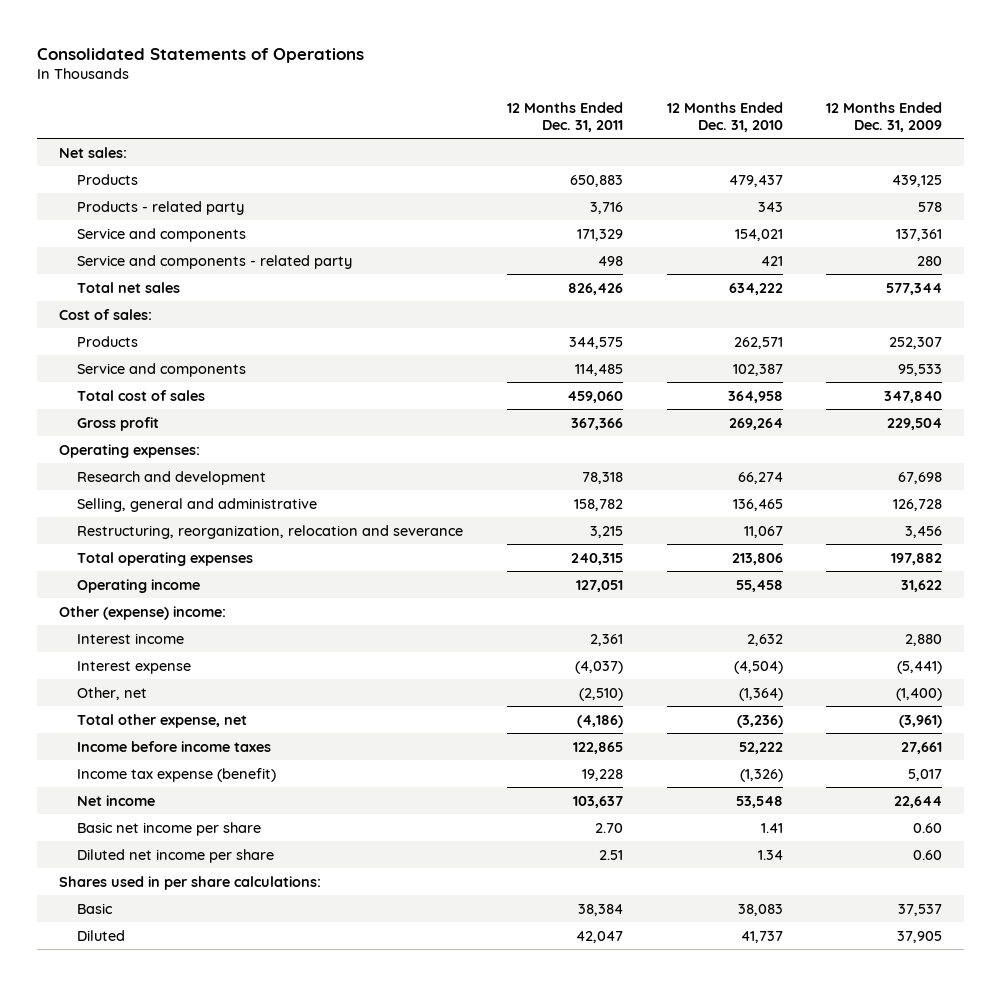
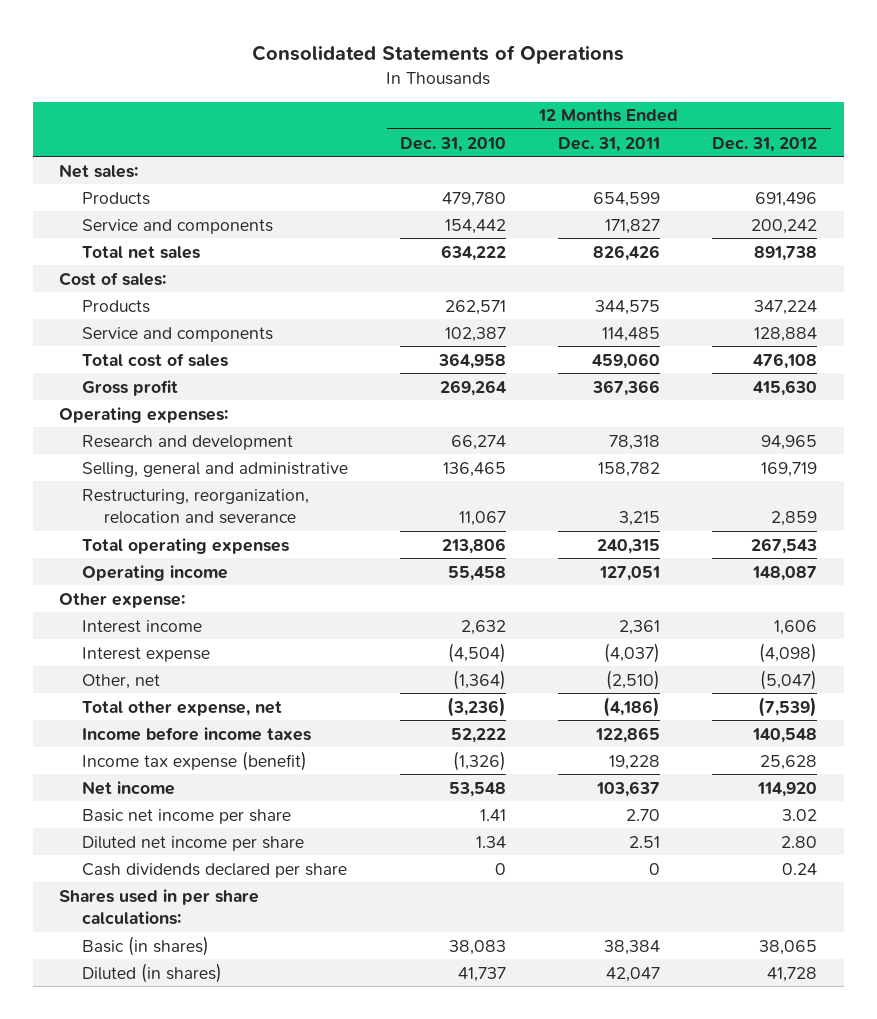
- | 12 Months Ended Dec. 31, 2011 | 12 Months Ended Dec. 31, 2010 | 12 Months Ended Dec. 31, 2009
+ | 12 Months Ended Dec. 31, 2010 | 12 Months Ended Dec. 31, 2011 | 12 Months Ended Dec. 31, 2012
- Products | 650,883 | 479,437 | 439,125
- Products - related party | 3,716 | 343 | 578
- Service and components | 171,329 | 154,021 | 137,361
- Service and components - related party | 498 | 421 | 280
+ Products | 479,780 | 654,599 | 691,496
+ Service and components | 154,442 | 171,827 | 200,242
- Other (expense) income:
+ Other expense:
+ Cash dividends declared per share | 0 | 0 | 0.24
- Basic | 38,384 | 38,083 | 37,537
- Diluted | 42,047 | 41,737 | 37,905
+ Basic (in shares) | 38,083 | 38,384 | 38,065
+ Diluted (in shares) | 41,737 | 42,047 | 41,728

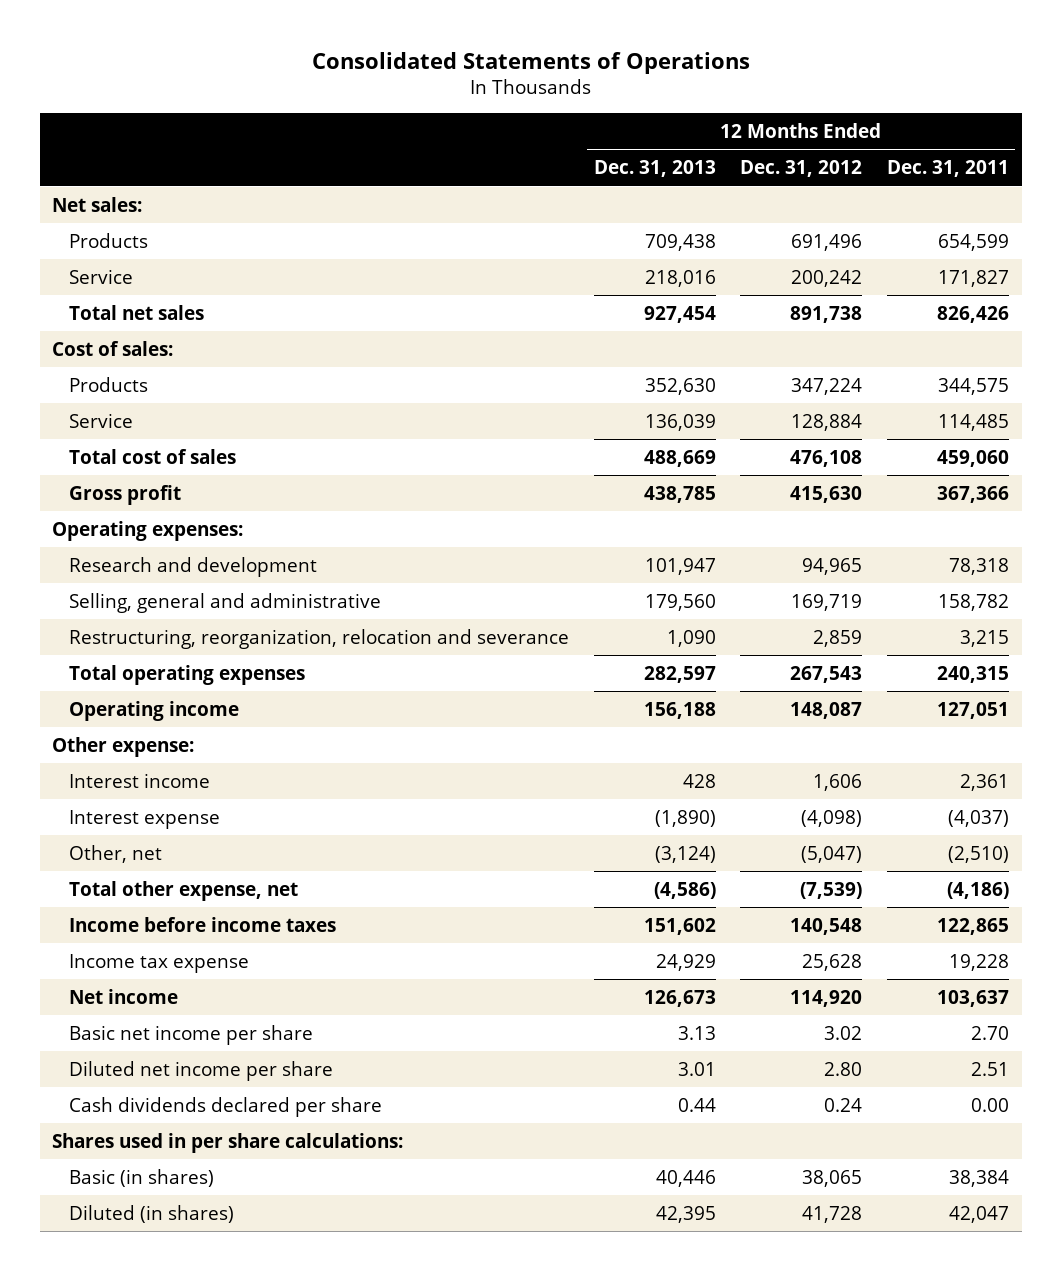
- | 12 Months Ended Dec. 31, 2010 | 12 Months Ended Dec. 31, 2011 | 12 Months Ended Dec. 31, 2012
+ | 12 Months Ended Dec. 31, 2013 | 12 Months Ended Dec. 31, 2012 | 12 Months Ended Dec. 31, 2011
- Service and components | 154,442 | 171,827 | 200,242
+ Service | 218,016 | 200,242 | 171,827
- Service and components | 102,387 | 114,485 | 128,884
+ Service | 136,039 | 128,884 | 114,485
- Income tax expense (benefit) | (1,326) | 19,228 | 25,628
+ Income tax expense | 24,929 | 25,628 | 19,228
- Cash dividends declared per share | 0 | 0 | 0.24
+ Cash dividends declared per share | 0.44 | 0.24 | 0.00

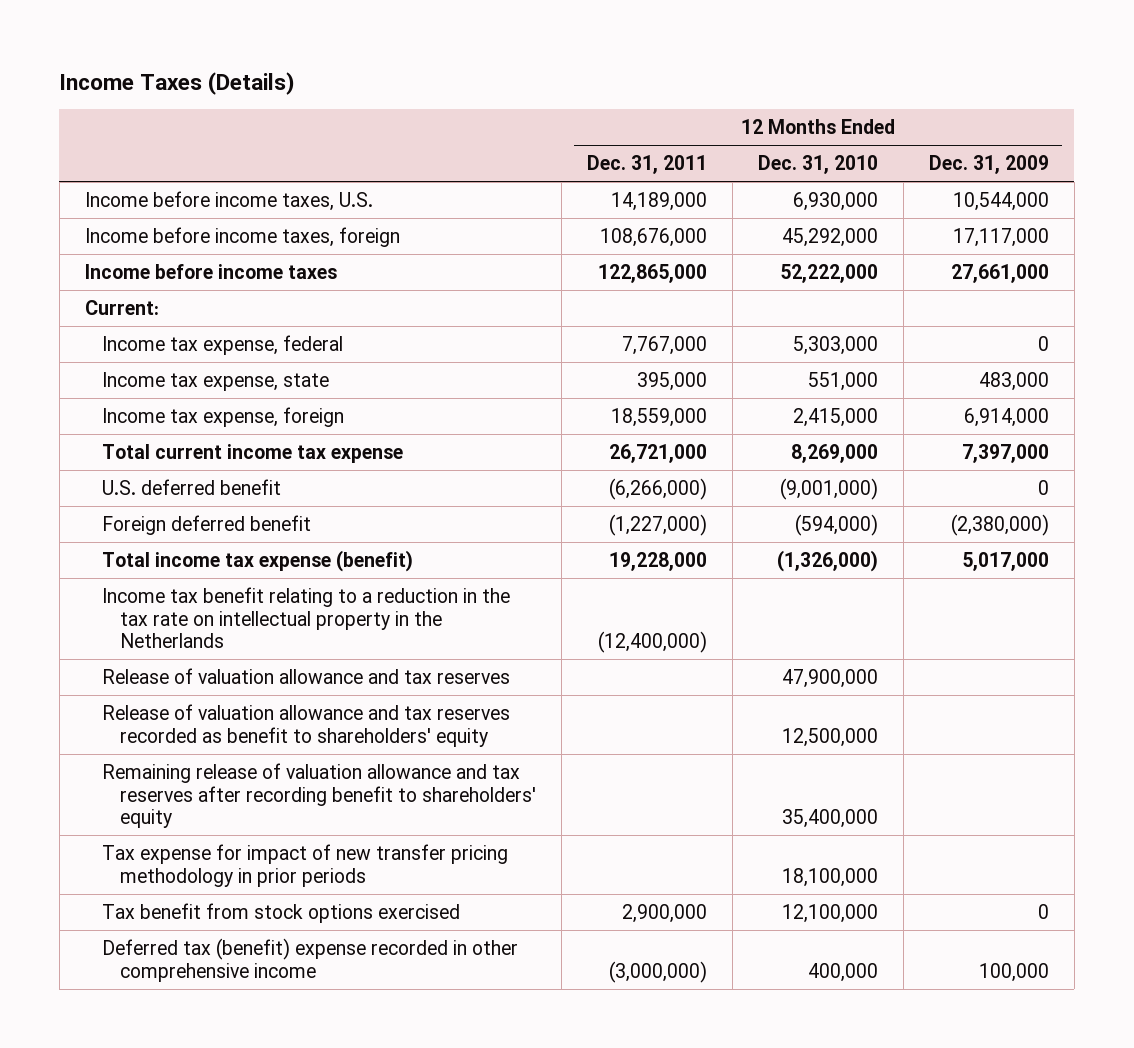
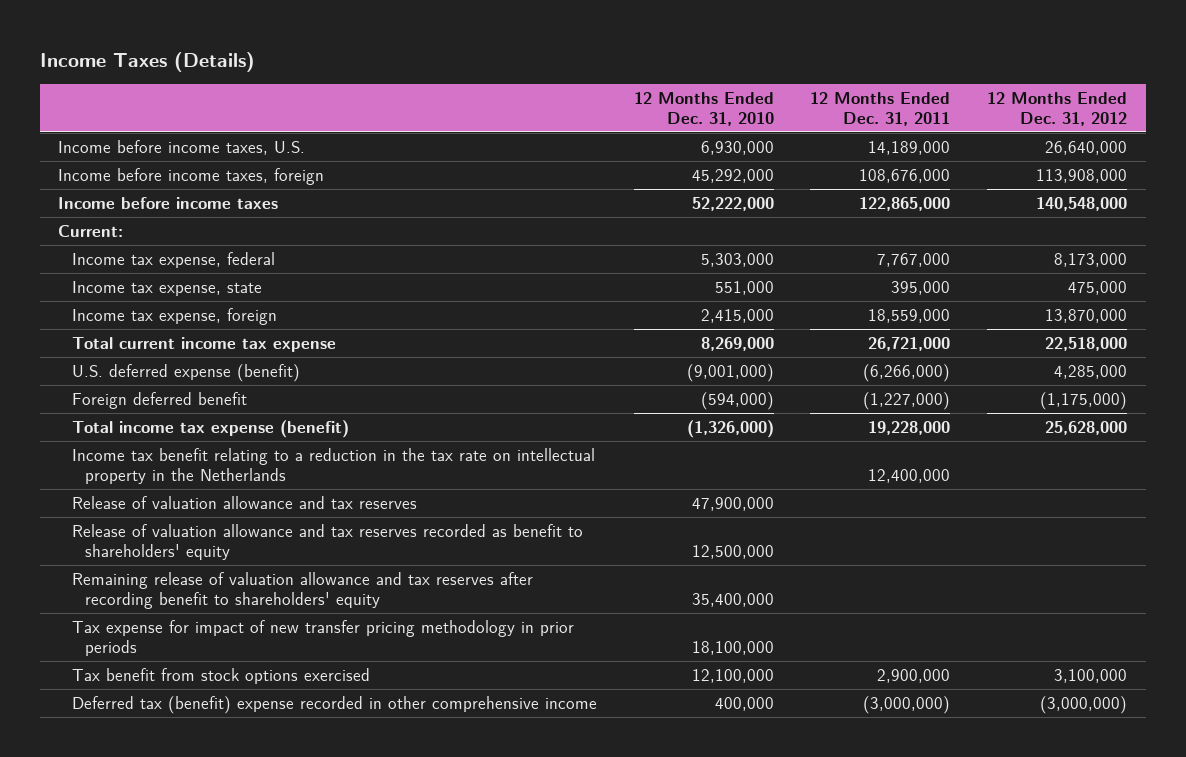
- | 12 Months Ended Dec. 31, 2011 | 12 Months Ended Dec. 31, 2010 | 12 Months Ended Dec. 31, 2009
+ | 12 Months Ended Dec. 31, 2010 | 12 Months Ended Dec. 31, 2011 | 12 Months Ended Dec. 31, 2012
- U.S. deferred benefit | (6,266,000) | (9,001,000) | 0
+ U.S. deferred expense (benefit) | (9,001,000) | (6,266,000) | 4,285,000
- Income tax benefit relating to a reduction in the tax rate on intellectual property in the Netherlands | (12,400,000) | |
+ Income tax benefit relating to a reduction in the tax rate on intellectual property in the Netherlands | | 12,400,000 |

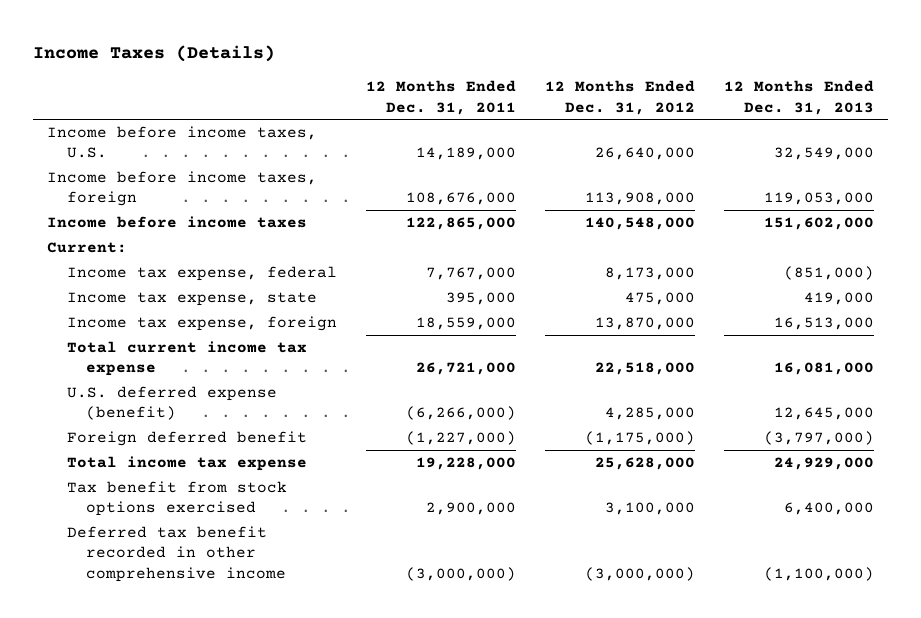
- | 12 Months Ended Dec. 31, 2010 | 12 Months Ended Dec. 31, 2011 | 12 Months Ended Dec. 31, 2012
+ | 12 Months Ended Dec. 31, 2011 | 12 Months Ended Dec. 31, 2012 | 12 Months Ended Dec. 31, 2013
- Total income tax expense (benefit) | (1,326,000) | 19,228,000 | 25,628,000
- Income tax benefit relating to a reduction in the tax rate on intellectual property in the Netherlands | | 12,400,000 |
- Release of valuation allowance and tax reserves | 47,900,000 | |
- Release of valuation allowance and tax reserves recorded as benefit to shareholders' equity | 12,500,000 | |
- Remaining release of valuation allowance and tax reserves after recording benefit to shareholders' equity | 35,400,000 | |
- Tax expense for impact of new transfer pricing methodology in prior periods | 18,100,000 | |
+ Total income tax expense | 19,228,000 | 25,628,000 | 24,929,000
- Deferred tax (benefit) expense recorded in other comprehensive income | 400,000 | (3,000,000) | (3,000,000)
+ Deferred tax benefit recorded in other comprehensive income | (3,000,000) | (3,000,000) | (1,100,000)

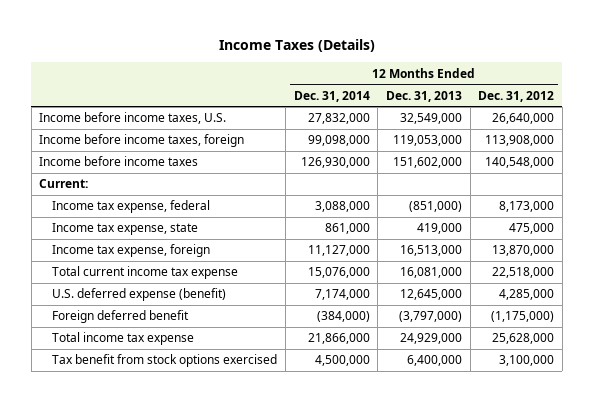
- | 12 Months Ended Dec. 31, 2011 | 12 Months Ended Dec. 31, 2012 | 12 Months Ended Dec. 31, 2013
+ | 12 Months Ended Dec. 31, 2014 | 12 Months Ended Dec. 31, 2013 | 12 Months Ended Dec. 31, 2012
- Deferred tax benefit recorded in other comprehensive income | (3,000,000) | (3,000,000) | (1,100,000)

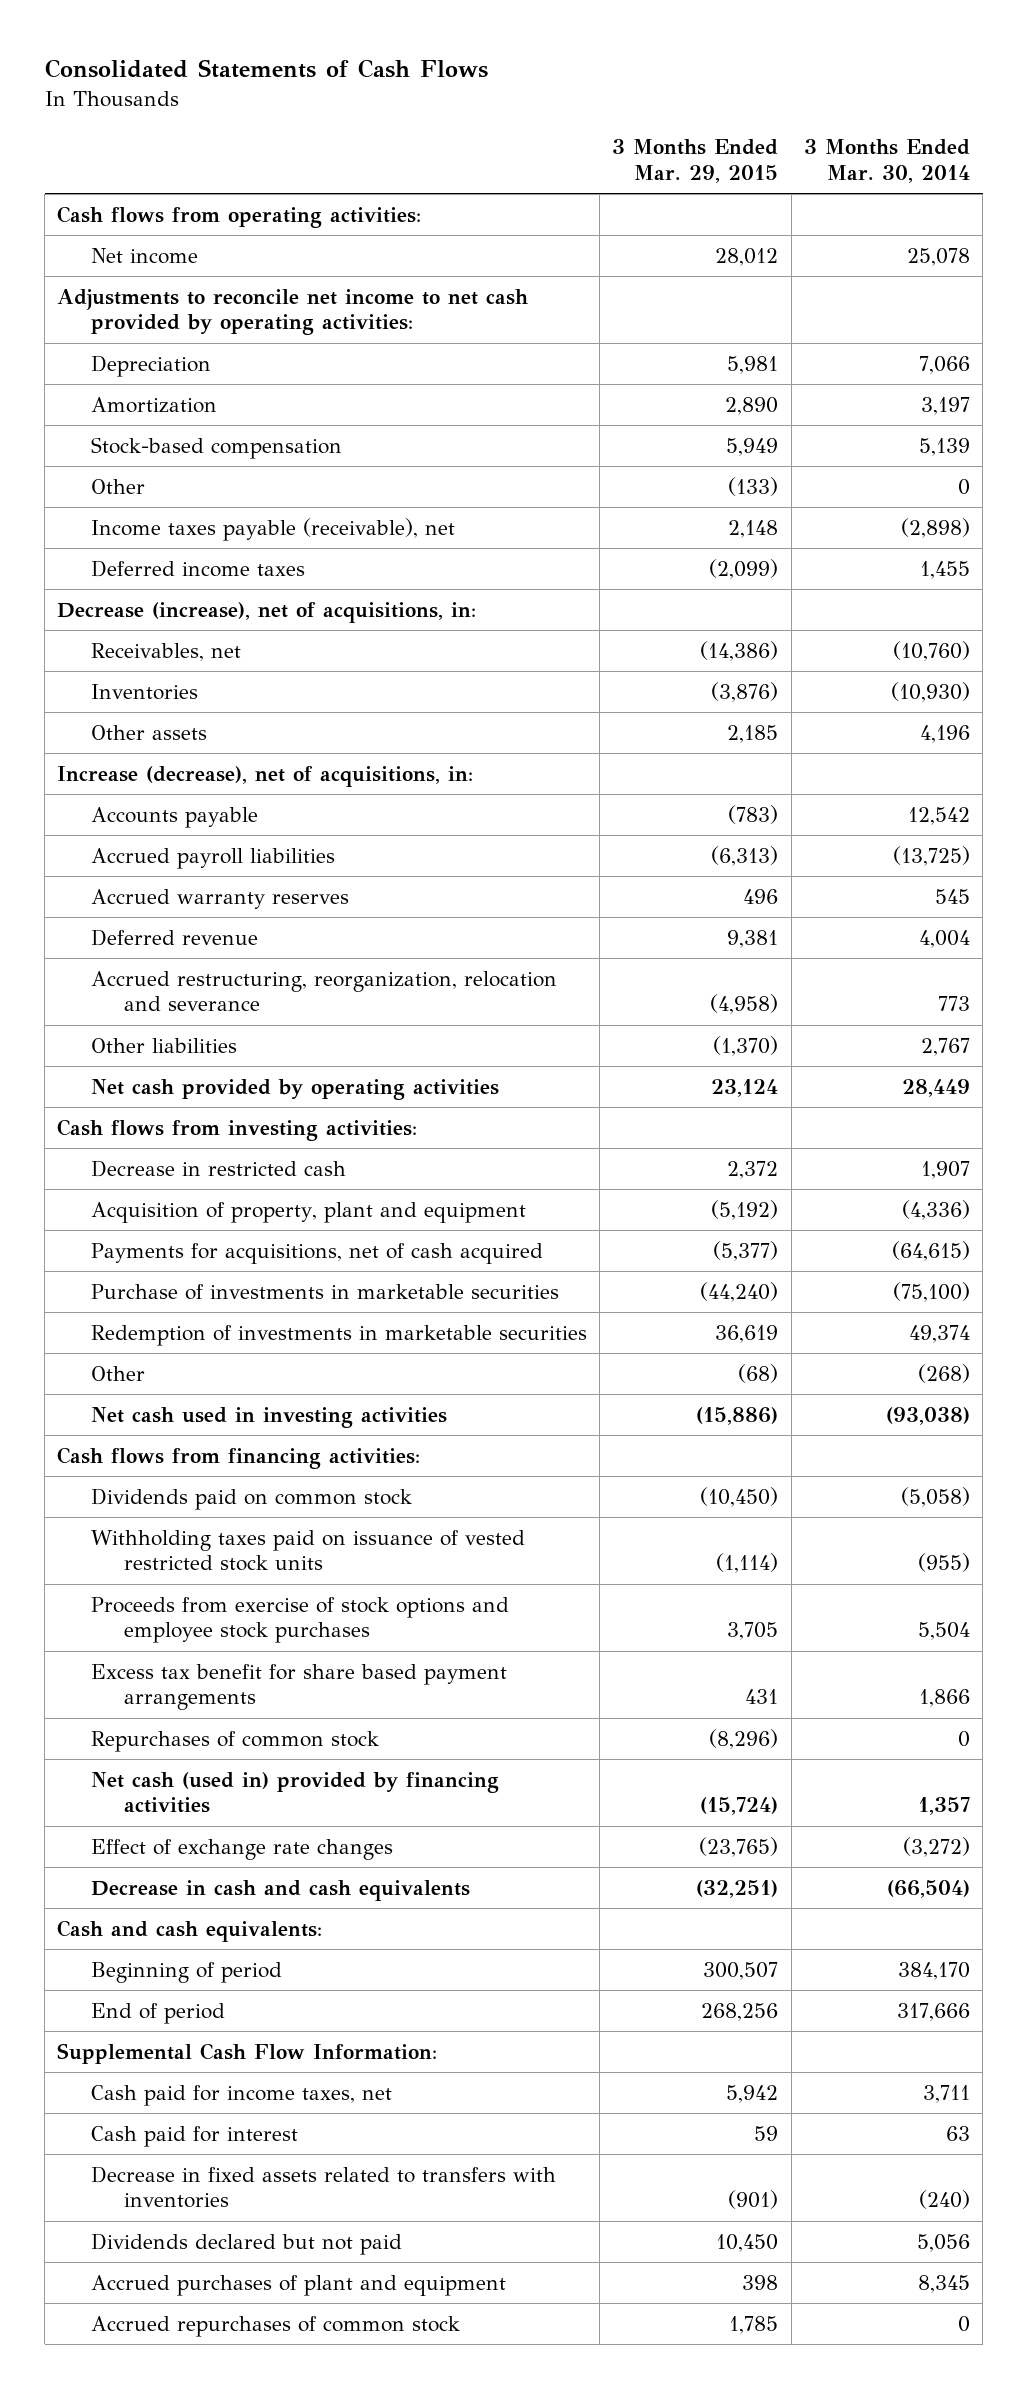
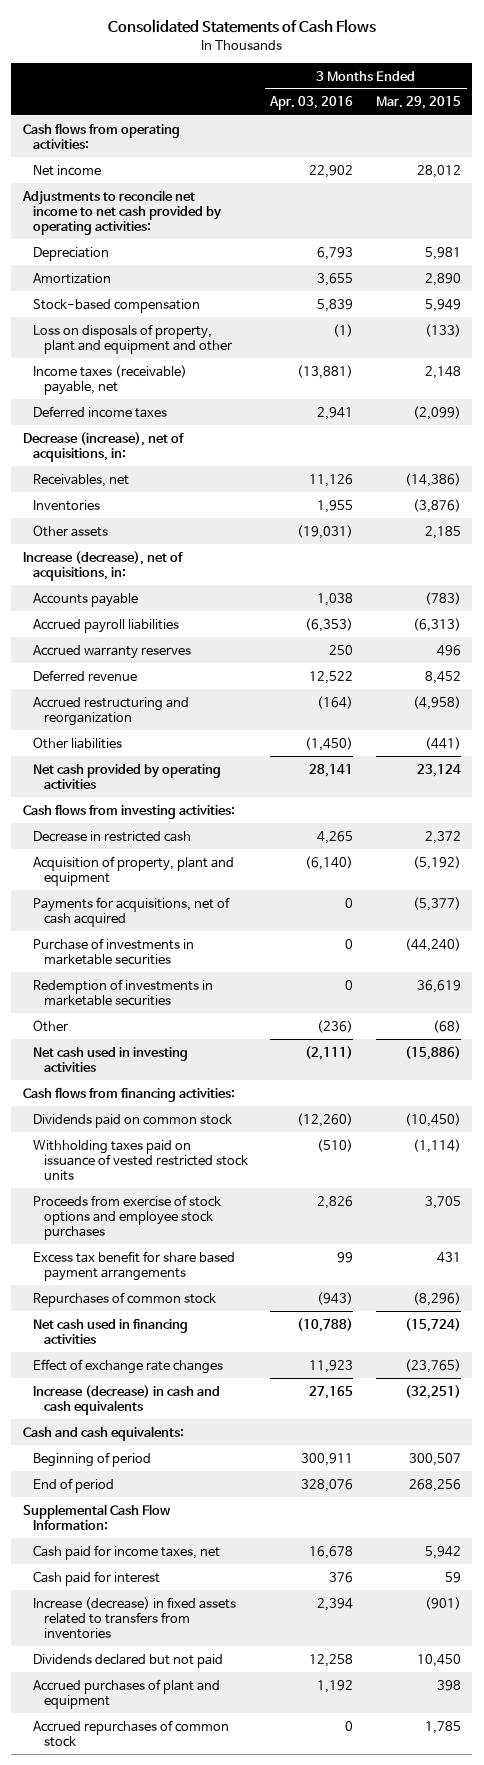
- | 3 Months Ended Mar. 29, 2015 | 3 Months Ended Mar. 30, 2014
+ | 3 Months Ended Apr. 03, 2016 | 3 Months Ended Mar. 29, 2015
- Other | (133) | 0
- Income taxes payable (receivable), net | 2,148 | (2,898)
+ Loss on disposals of property, plant and equipment and other | (1) | (133)
+ Income taxes (receivable) payable, net | (13,881) | 2,148
- Deferred revenue | 9,381 | 4,004
- Accrued restructuring, reorganization, relocation and severance | (4,958) | 773
- Other liabilities | (1,370) | 2,767
+ Deferred revenue | 12,522 | 8,452
+ Accrued restructuring and reorganization | (164) | (4,958)
+ Other liabilities | (1,450) | (441)
- Net cash (used in) provided by financing activities | (15,724) | 1,357
+ Net cash used in financing activities | (10,788) | (15,724)
- Decrease in cash and cash equivalents | (32,251) | (66,504)
+ Increase (decrease) in cash and cash equivalents | 27,165 | (32,251)
- Decrease in fixed assets related to transfers with inventories | (901) | (240)
+ Increase (decrease) in fixed assets related to transfers from inventories | 2,394 | (901)

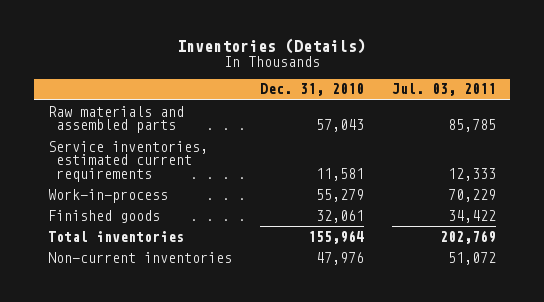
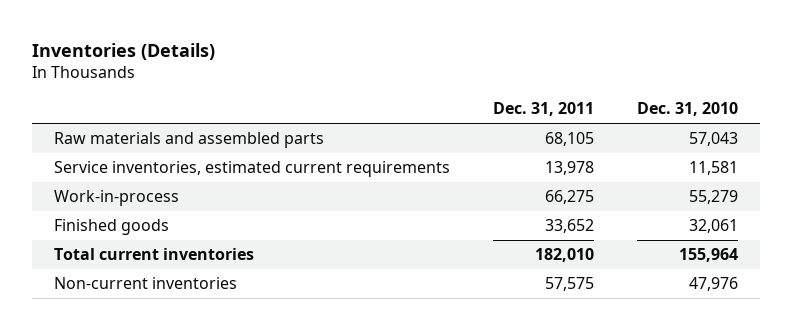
- | Dec. 31, 2010 | Jul. 03, 2011
+ | Dec. 31, 2011 | Dec. 31, 2010
- Total inventories | 155,964 | 202,769
+ Total current inventories | 182,010 | 155,964

